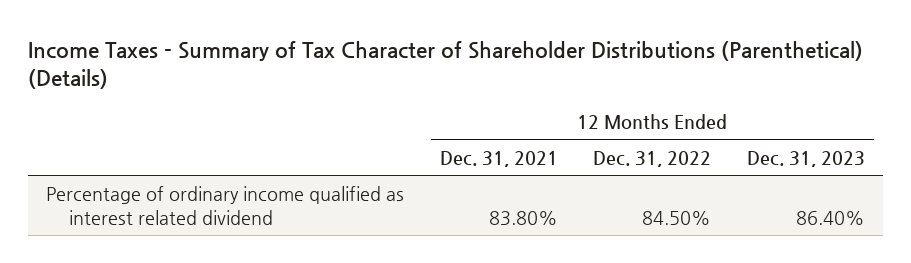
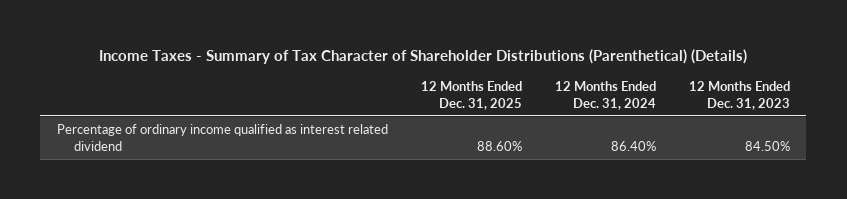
- | 12 Months Ended Dec. 31, 2021 | 12 Months Ended Dec. 31, 2022 | 12 Months Ended Dec. 31, 2023
+ | 12 Months Ended Dec. 31, 2025 | 12 Months Ended Dec. 31, 2024 | 12 Months Ended Dec. 31, 2023
- Percentage of ordinary income qualified as interest related dividend | 83.80% | 84.50% | 86.40%
+ Percentage of ordinary income qualified as interest related dividend | 88.60% | 86.40% | 84.50%

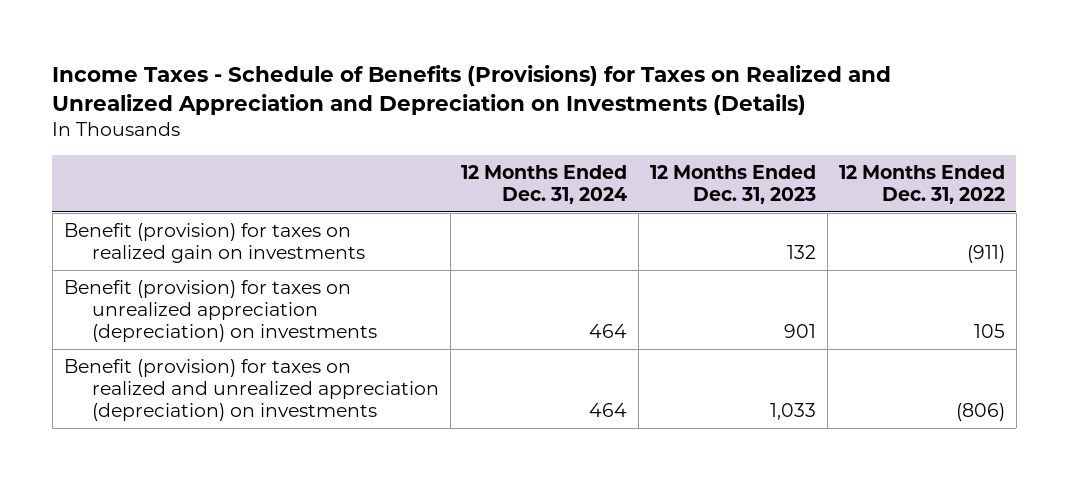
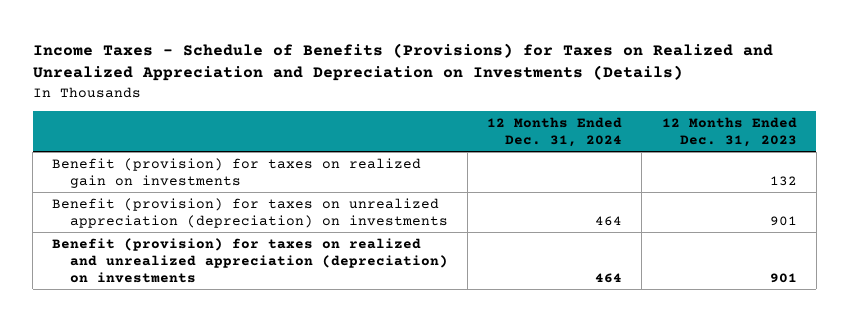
- | 12 Months Ended Dec. 31, 2024 | 12 Months Ended Dec. 31, 2023 | 12 Months Ended Dec. 31, 2022
+ | 12 Months Ended Dec. 31, 2024 | 12 Months Ended Dec. 31, 2023
- Benefit (provision) for taxes on realized and unrealized appreciation (depreciation) on investments | 464 | 1,033 | (806)
+ Benefit (provision) for taxes on realized and unrealized appreciation (depreciation) on investments | 464 | 901

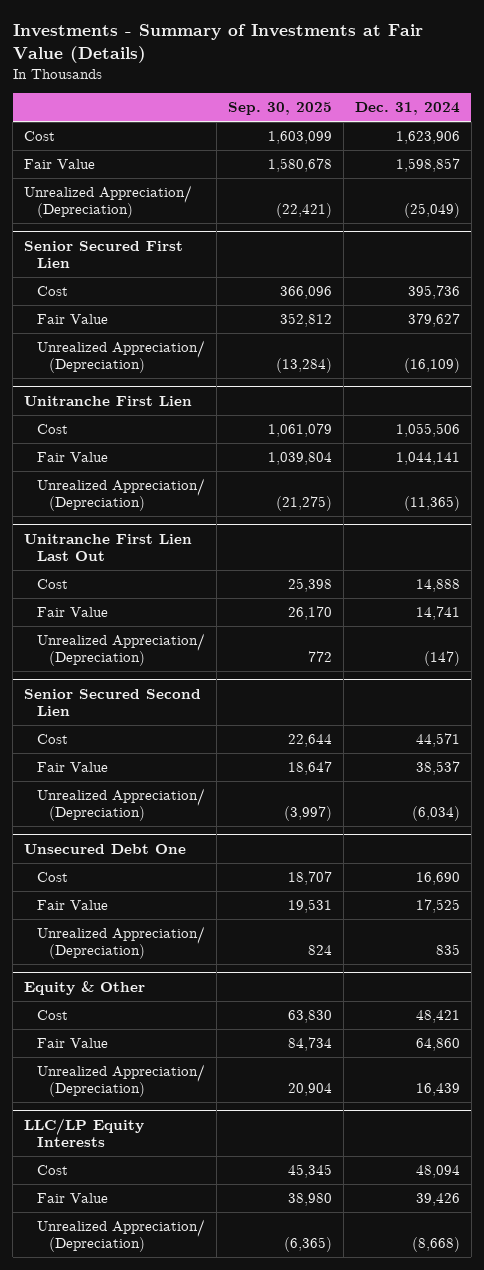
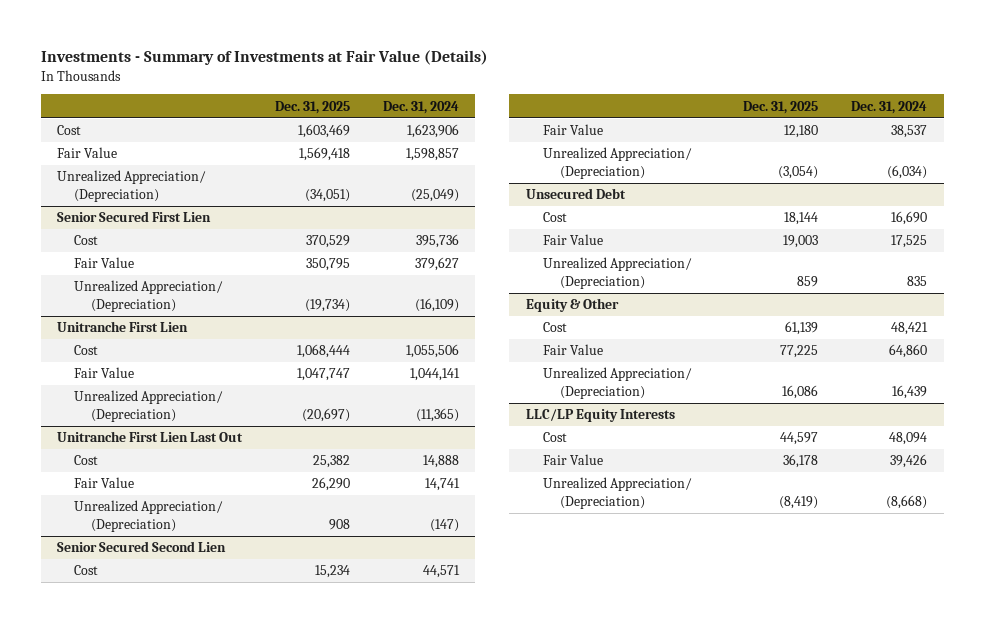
- | Sep. 30, 2025 | Dec. 31, 2024
+ | Dec. 31, 2025 | Dec. 31, 2024
- Unsecured Debt One
+ Unsecured Debt

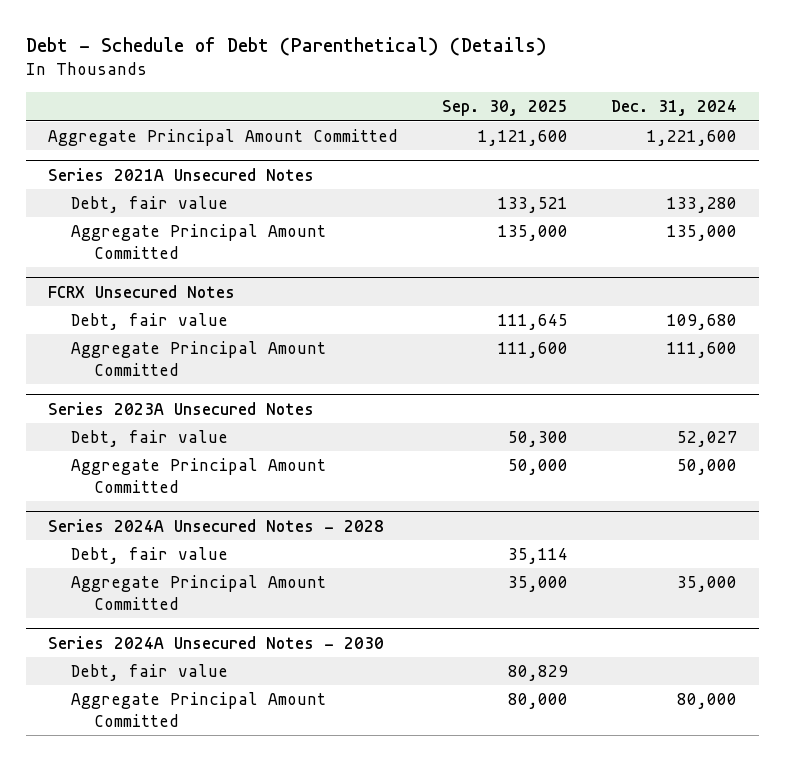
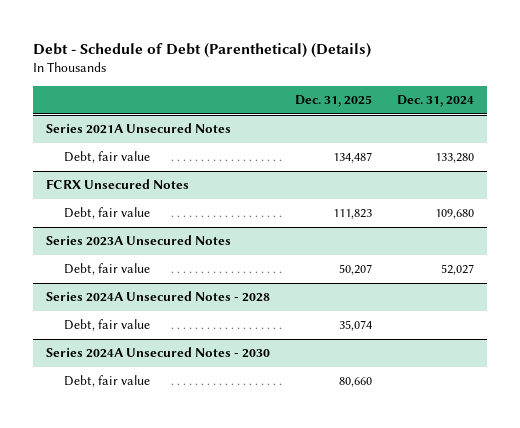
- | Sep. 30, 2025 | Dec. 31, 2024
+ | Dec. 31, 2025 | Dec. 31, 2024
- Aggregate Principal Amount Committed | 1,121,600 | 1,221,600
@ Series 2021A Unsecured Notes
- Aggregate Principal Amount Committed | 135,000 | 135,000
@ FCRX Unsecured Notes
- Aggregate Principal Amount Committed | 111,600 | 111,600
@ Series 2023A Unsecured Notes
- Aggregate Principal Amount Committed | 50,000 | 50,000
@ Series 2024A Unsecured Notes - 2028
- Aggregate Principal Amount Committed | 35,000 | 35,000
@ Series 2024A Unsecured Notes - 2030
- Aggregate Principal Amount Committed | 80,000 | 80,000

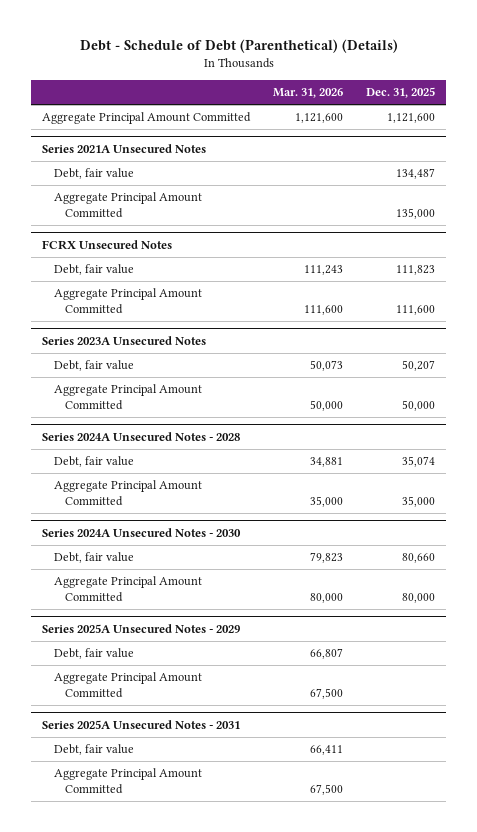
- | Dec. 31, 2025 | Dec. 31, 2024
+ | Mar. 31, 2026 | Dec. 31, 2025
+ Aggregate Principal Amount Committed | 1,121,600 | 1,121,600
@ Series 2021A Unsecured Notes
+ Aggregate Principal Amount Committed | | 135,000
@ FCRX Unsecured Notes
+ Aggregate Principal Amount Committed | 111,600 | 111,600
@ Series 2023A Unsecured Notes
+ Aggregate Principal Amount Committed | 50,000 | 50,000
@ Series 2024A Unsecured Notes - 2028
+ Aggregate Principal Amount Committed | 35,000 | 35,000
@ Series 2024A Unsecured Notes - 2030
+ Aggregate Principal Amount Committed | 80,000 | 80,000
+ Series 2025A Unsecured Notes - 2029
+ Debt, fair value | 66,807 |
+ Aggregate Principal Amount Committed | 67,500 |
+ Series 2025A Unsecured Notes - 2031
+ Debt, fair value | 66,411 |
+ Aggregate Principal Amount Committed | 67,500 |

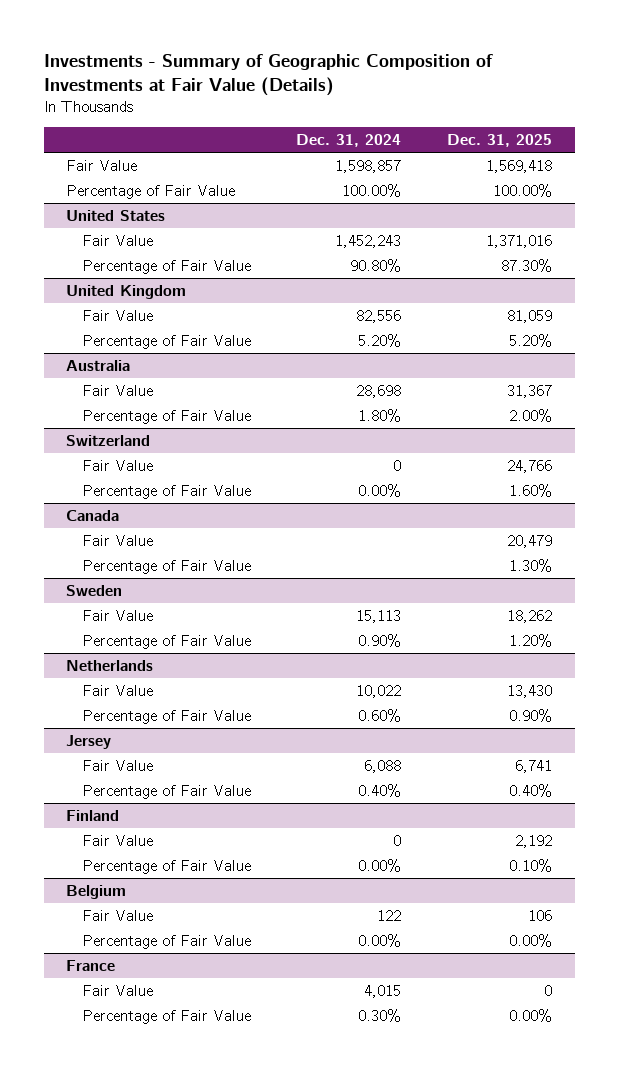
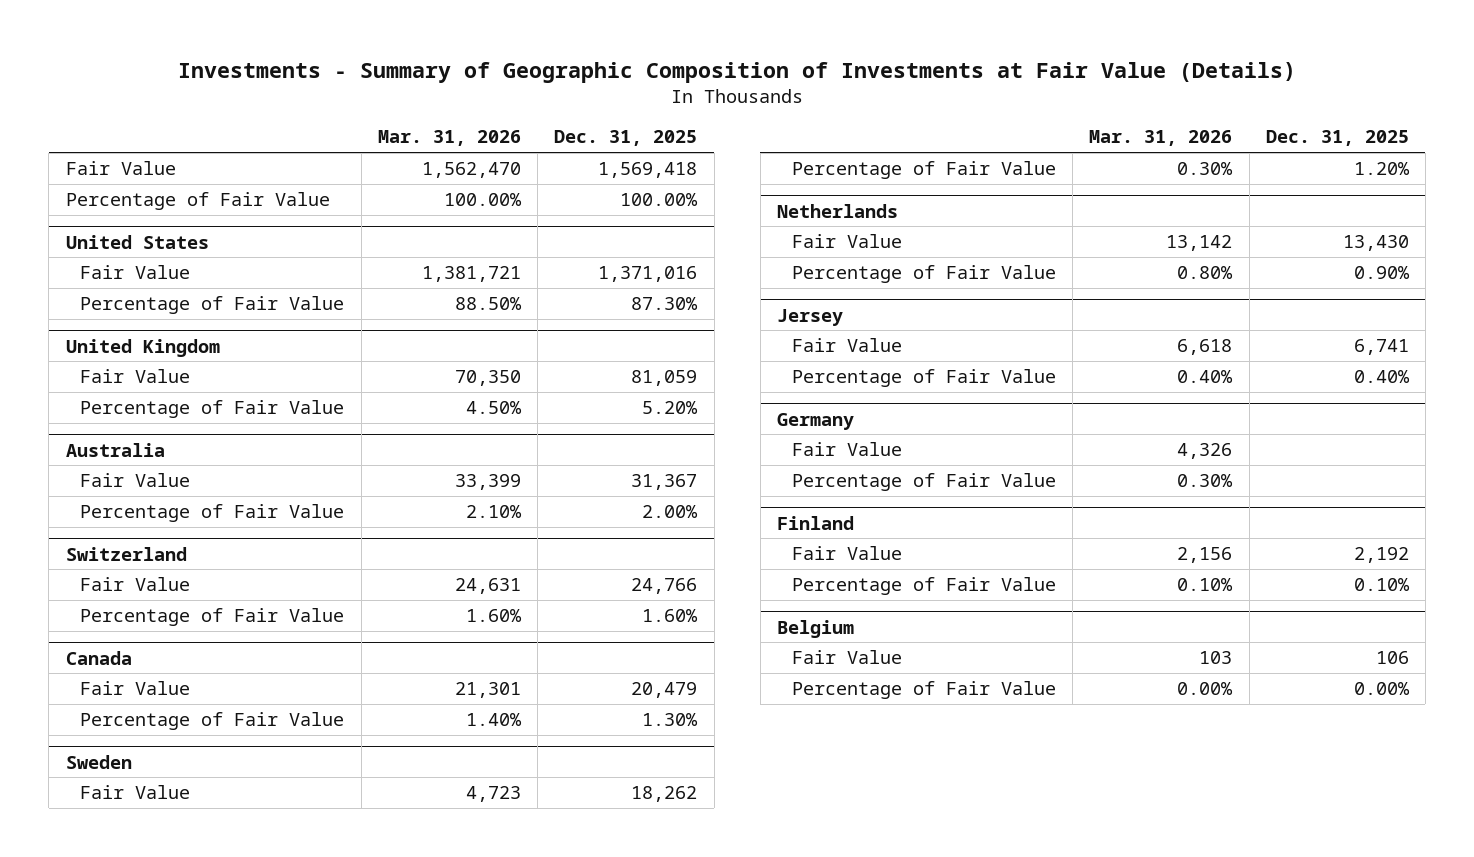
- | Dec. 31, 2024 | Dec. 31, 2025
+ | Mar. 31, 2026 | Dec. 31, 2025
+ Germany
+ Fair Value | 4,326 |
+ Percentage of Fair Value | 0.30% |
- France
- Fair Value | 4,015 | 0
- Percentage of Fair Value | 0.30% | 0.00%

